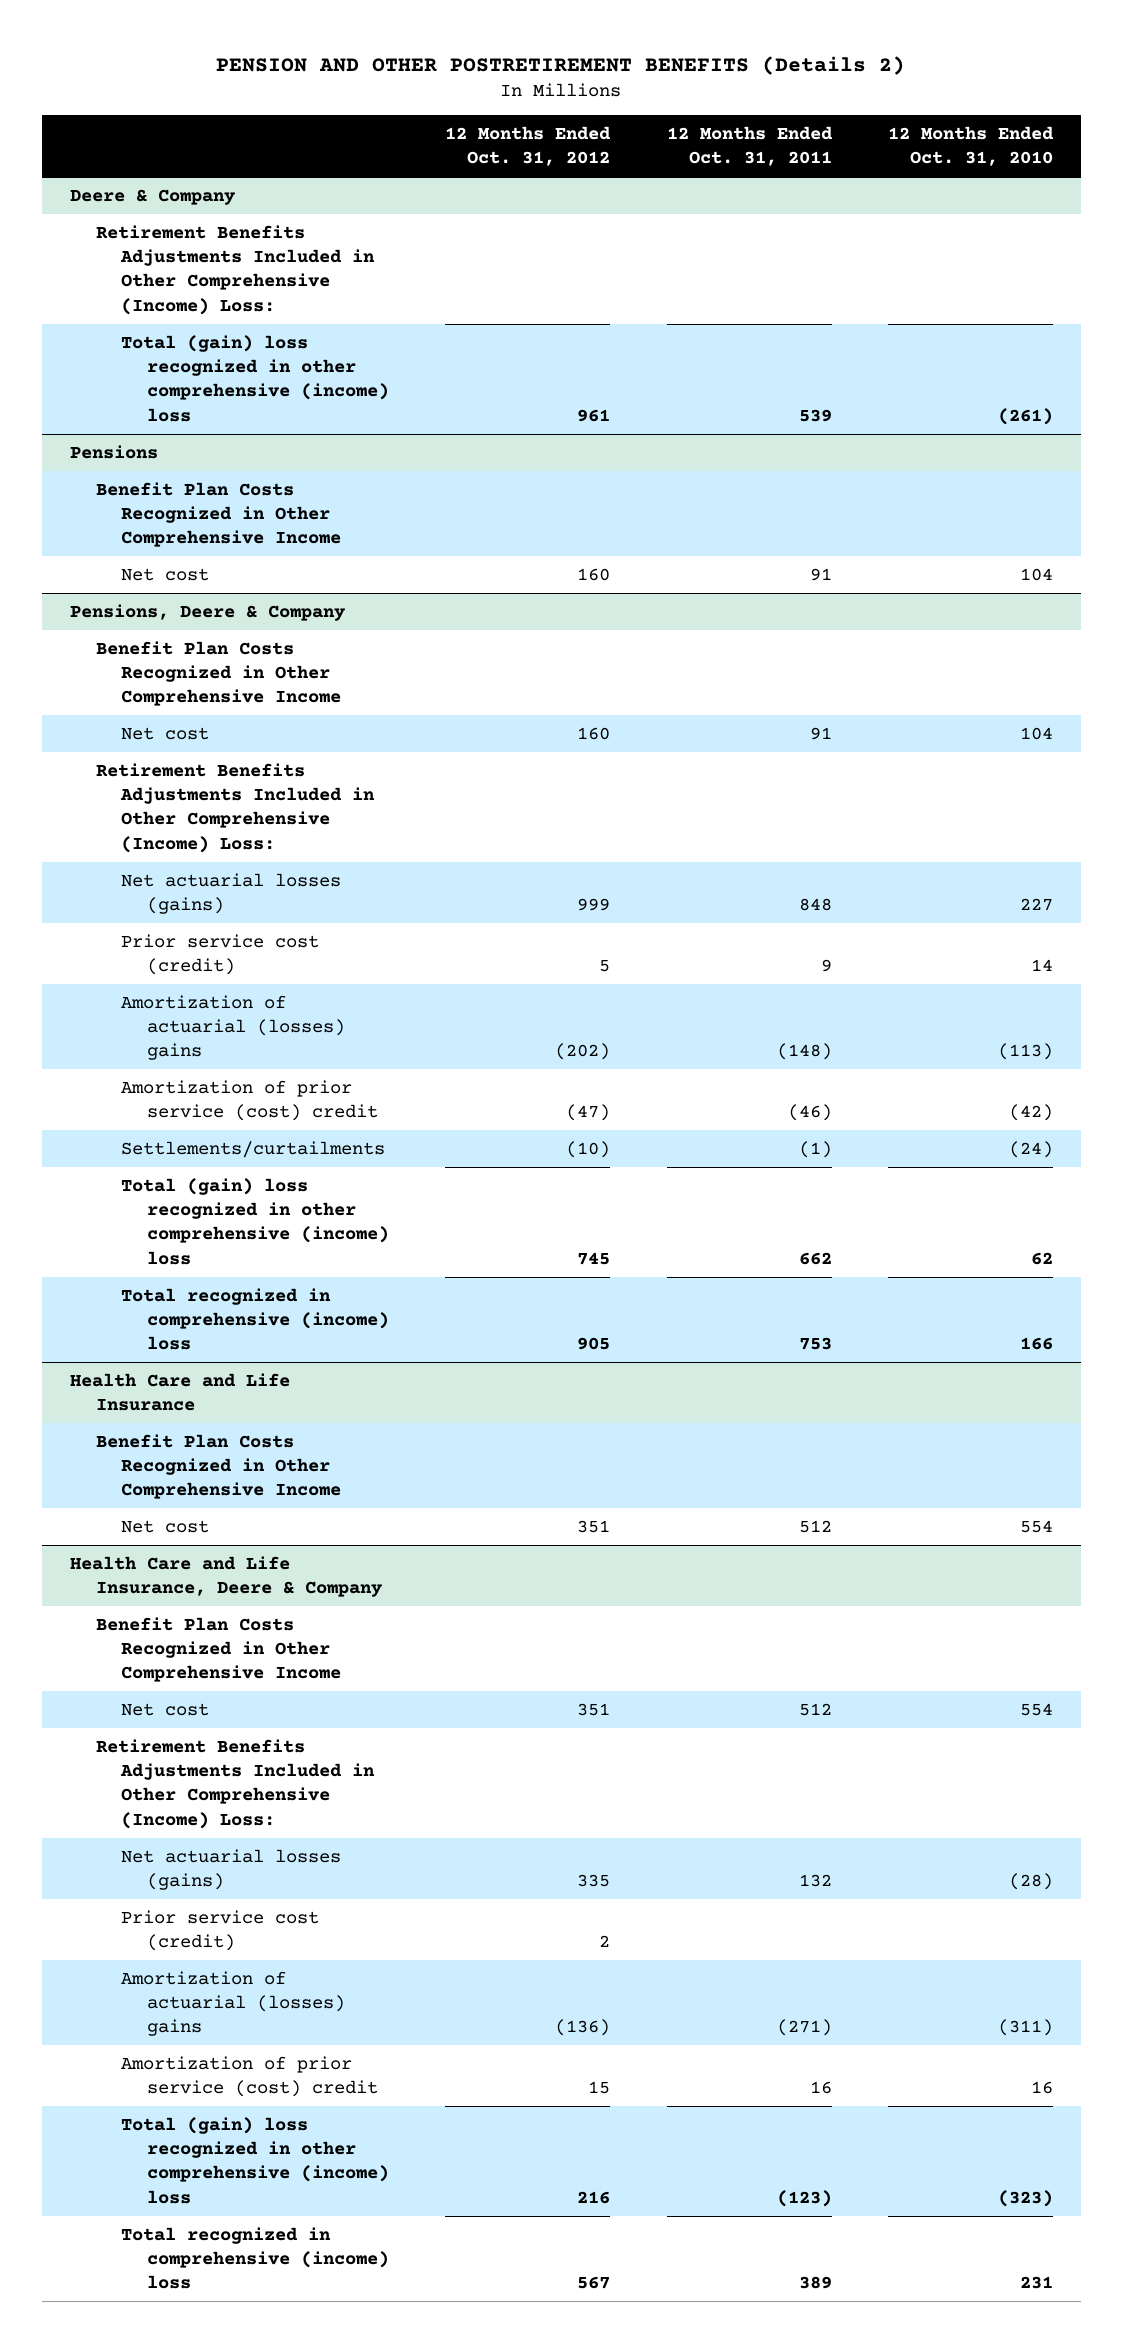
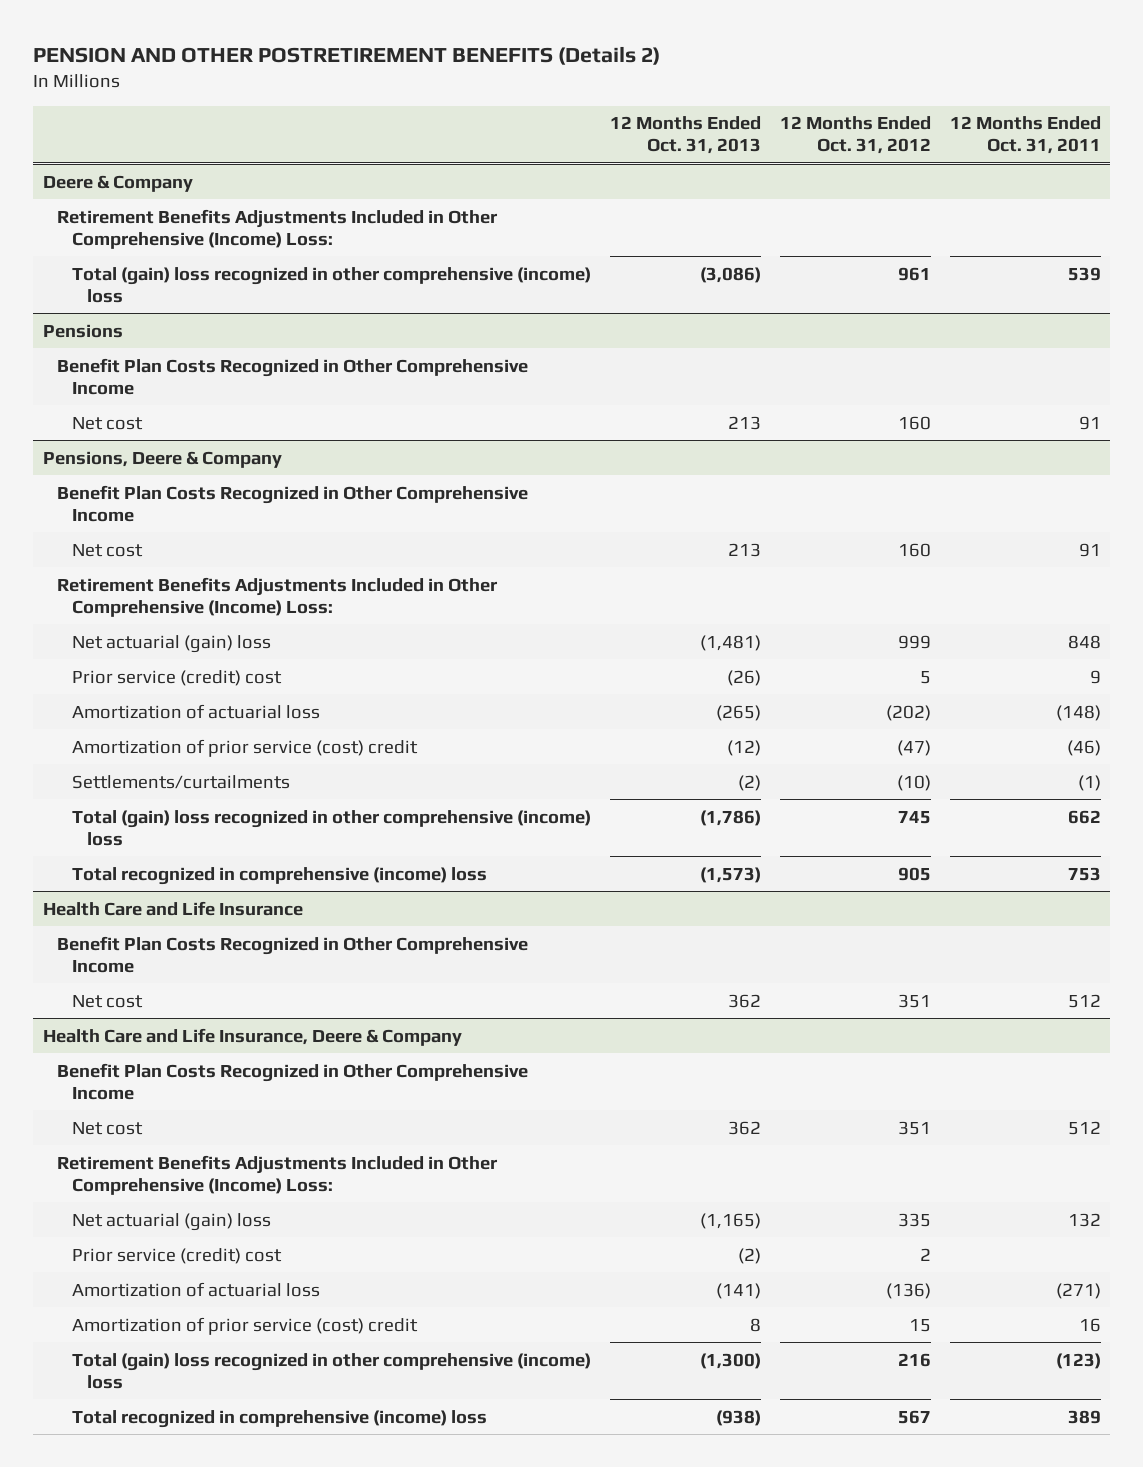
- | 12 Months Ended Oct. 31, 2012 | 12 Months Ended Oct. 31, 2011 | 12 Months Ended Oct. 31, 2010
+ | 12 Months Ended Oct. 31, 2013 | 12 Months Ended Oct. 31, 2012 | 12 Months Ended Oct. 31, 2011
@ Pensions, Deere & Company
- Net actuarial losses (gains) | 999 | 848 | 227
- Prior service cost (credit) | 5 | 9 | 14
- Amortization of actuarial (losses) gains | (202) | (148) | (113)
+ Net actuarial (gain) loss | (1,481) | 999 | 848
+ Prior service (credit) cost | (26) | 5 | 9
+ Amortization of actuarial loss | (265) | (202) | (148)
@ Health Care and Life Insurance, Deere & Company
- Net actuarial losses (gains) | 335 | 132 | (28)
- Prior service cost (credit) | 2 | |
- Amortization of actuarial (losses) gains | (136) | (271) | (311)
+ Net actuarial (gain) loss | (1,165) | 335 | 132
+ Prior service (credit) cost | (2) | 2 |
+ Amortization of actuarial loss | (141) | (136) | (271)

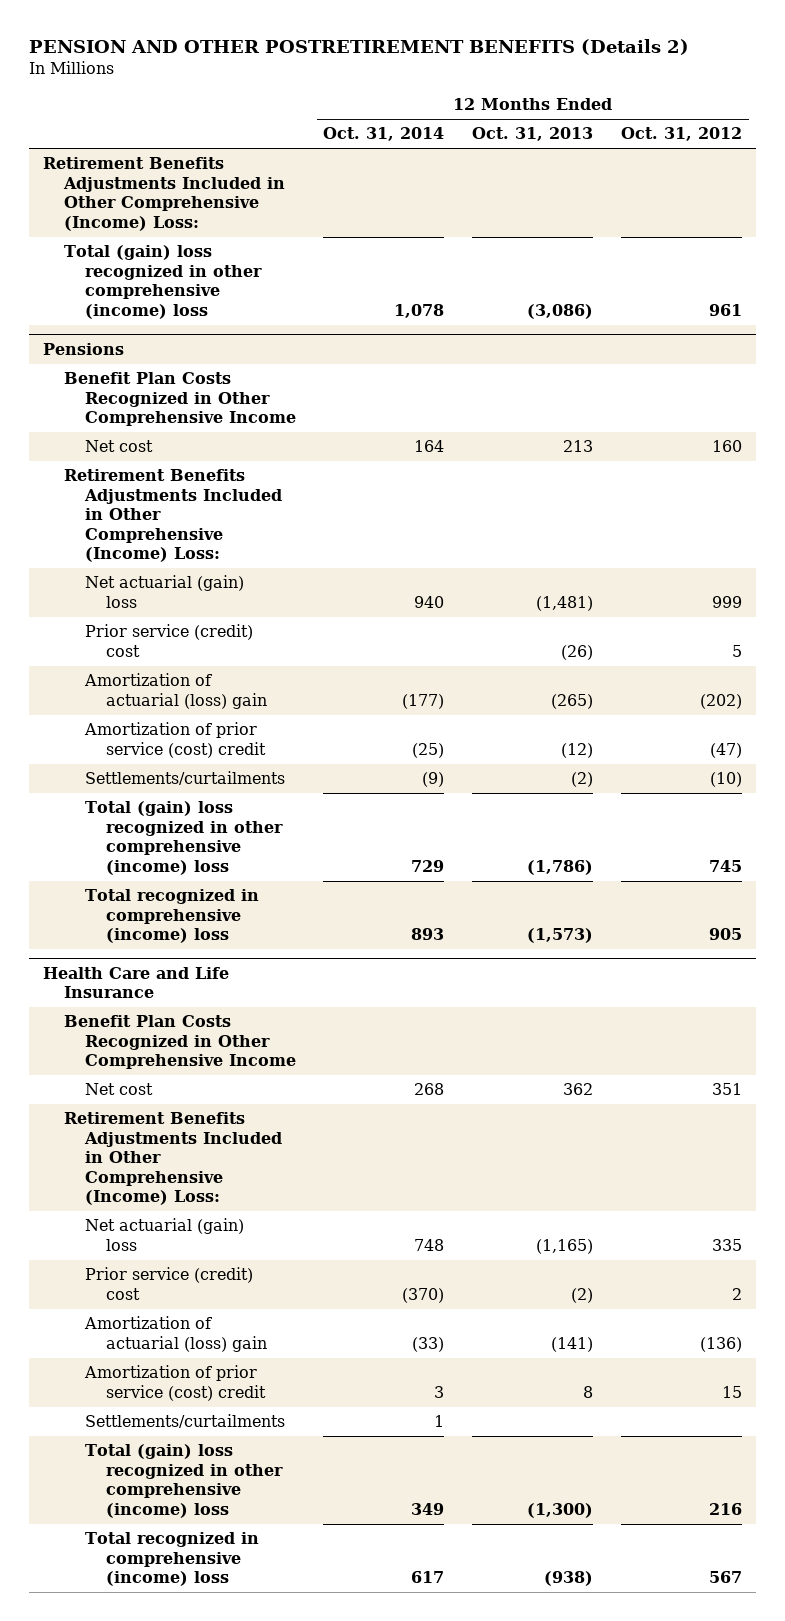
- | 12 Months Ended Oct. 31, 2013 | 12 Months Ended Oct. 31, 2012 | 12 Months Ended Oct. 31, 2011
+ | 12 Months Ended Oct. 31, 2014 | 12 Months Ended Oct. 31, 2013 | 12 Months Ended Oct. 31, 2012
- Deere & Company
- Pensions, Deere & Company
- Benefit Plan Costs Recognized in Other Comprehensive Income
- Net cost | 213 | 160 | 91
- Amortization of actuarial loss | (265) | (202) | (148)
@ Pensions
+ Amortization of actuarial (loss) gain | (177) | (265) | (202)
- Health Care and Life Insurance, Deere & Company
- Benefit Plan Costs Recognized in Other Comprehensive Income
- Net cost | 362 | 351 | 512
- Amortization of actuarial loss | (141) | (136) | (271)
@ Health Care and Life Insurance
+ Amortization of actuarial (loss) gain | (33) | (141) | (136)
+ Settlements/curtailments | 1 | |

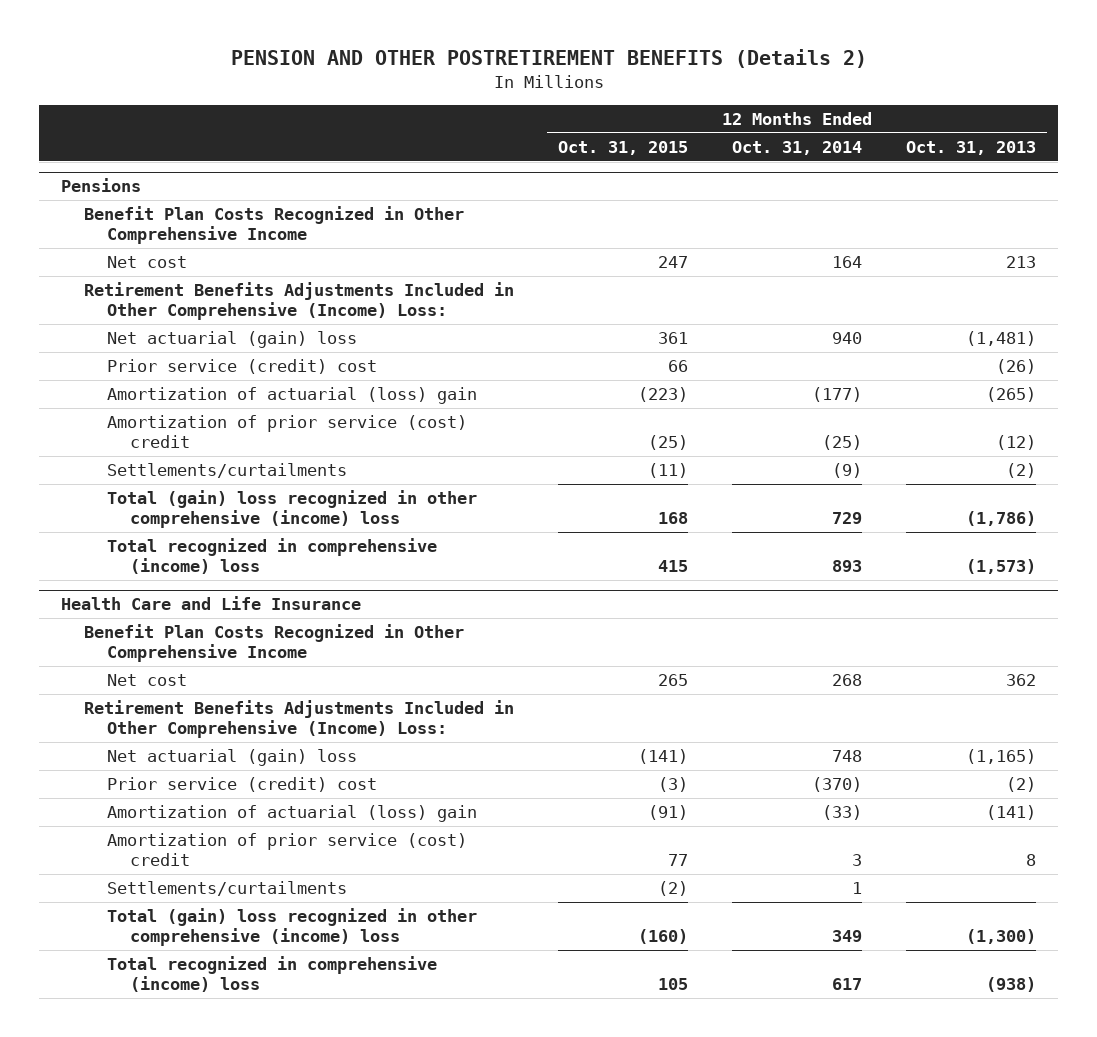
- | 12 Months Ended Oct. 31, 2014 | 12 Months Ended Oct. 31, 2013 | 12 Months Ended Oct. 31, 2012
+ | 12 Months Ended Oct. 31, 2015 | 12 Months Ended Oct. 31, 2014 | 12 Months Ended Oct. 31, 2013
- Retirement Benefits Adjustments Included in Other Comprehensive (Income) Loss:
- Total (gain) loss recognized in other comprehensive (income) loss | 1,078 | (3,086) | 961

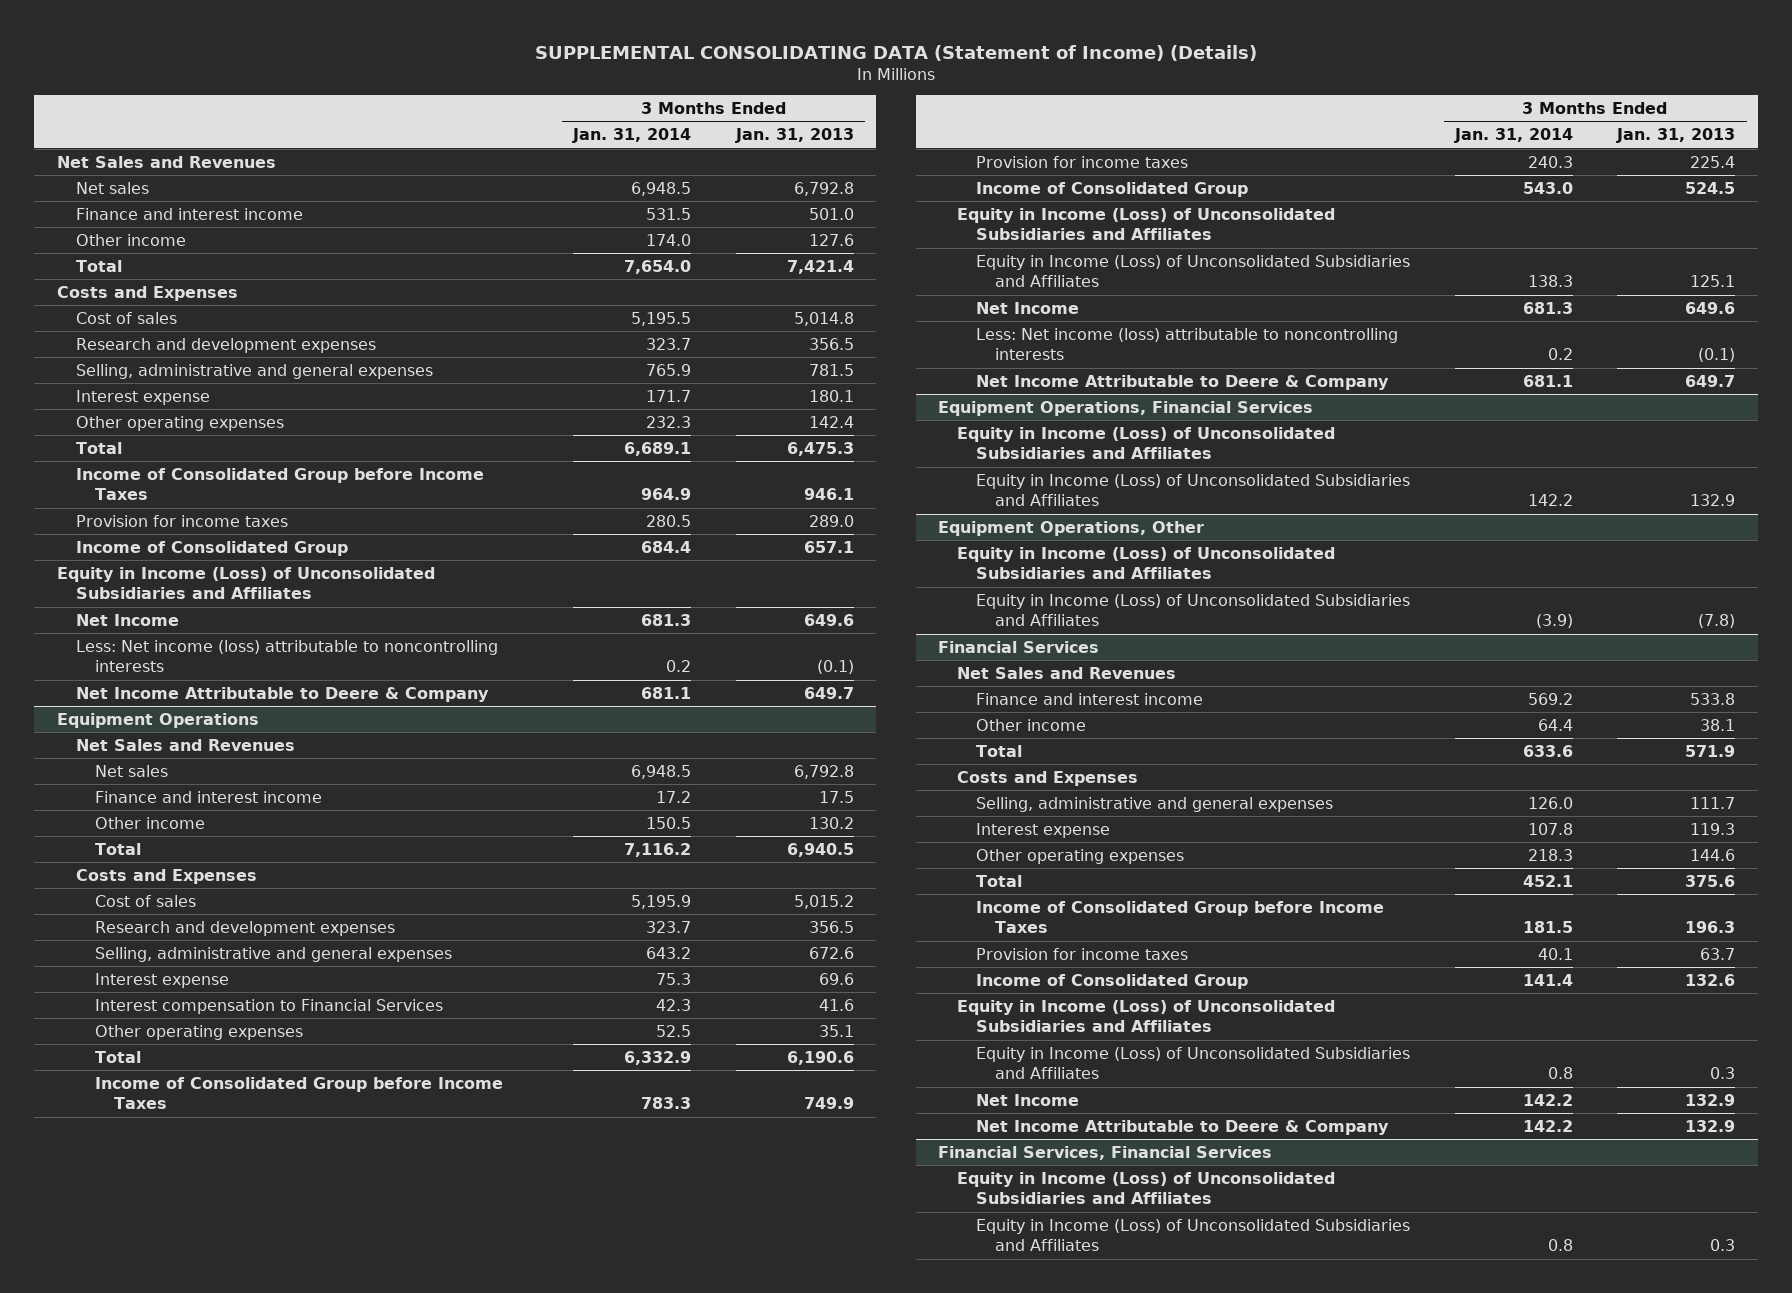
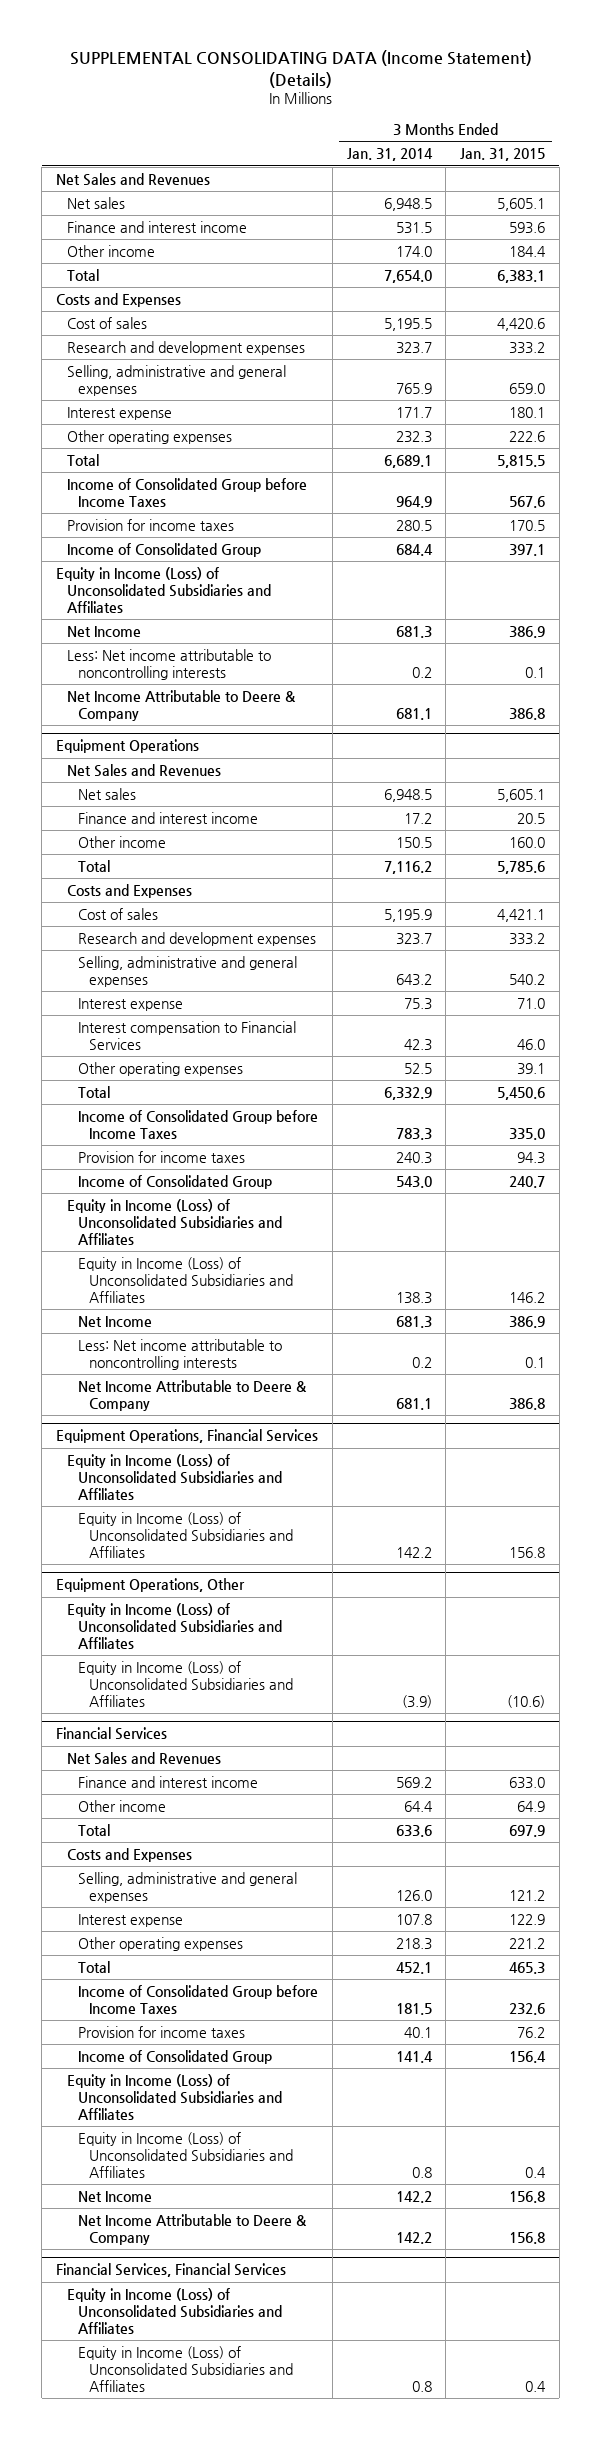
- SUPPLEMENTAL CONSOLIDATING DATA (Statement of Income) (Details)
+ SUPPLEMENTAL CONSOLIDATING DATA (Income Statement) (Details)
- | 3 Months Ended Jan. 31, 2014 | 3 Months Ended Jan. 31, 2013
+ | 3 Months Ended Jan. 31, 2014 | 3 Months Ended Jan. 31, 2015
- Less: Net income (loss) attributable to noncontrolling interests | 0.2 | (0.1)
+ Less: Net income attributable to noncontrolling interests | 0.2 | 0.1
@ Equipment Operations
- Less: Net income (loss) attributable to noncontrolling interests | 0.2 | (0.1)
+ Less: Net income attributable to noncontrolling interests | 0.2 | 0.1

